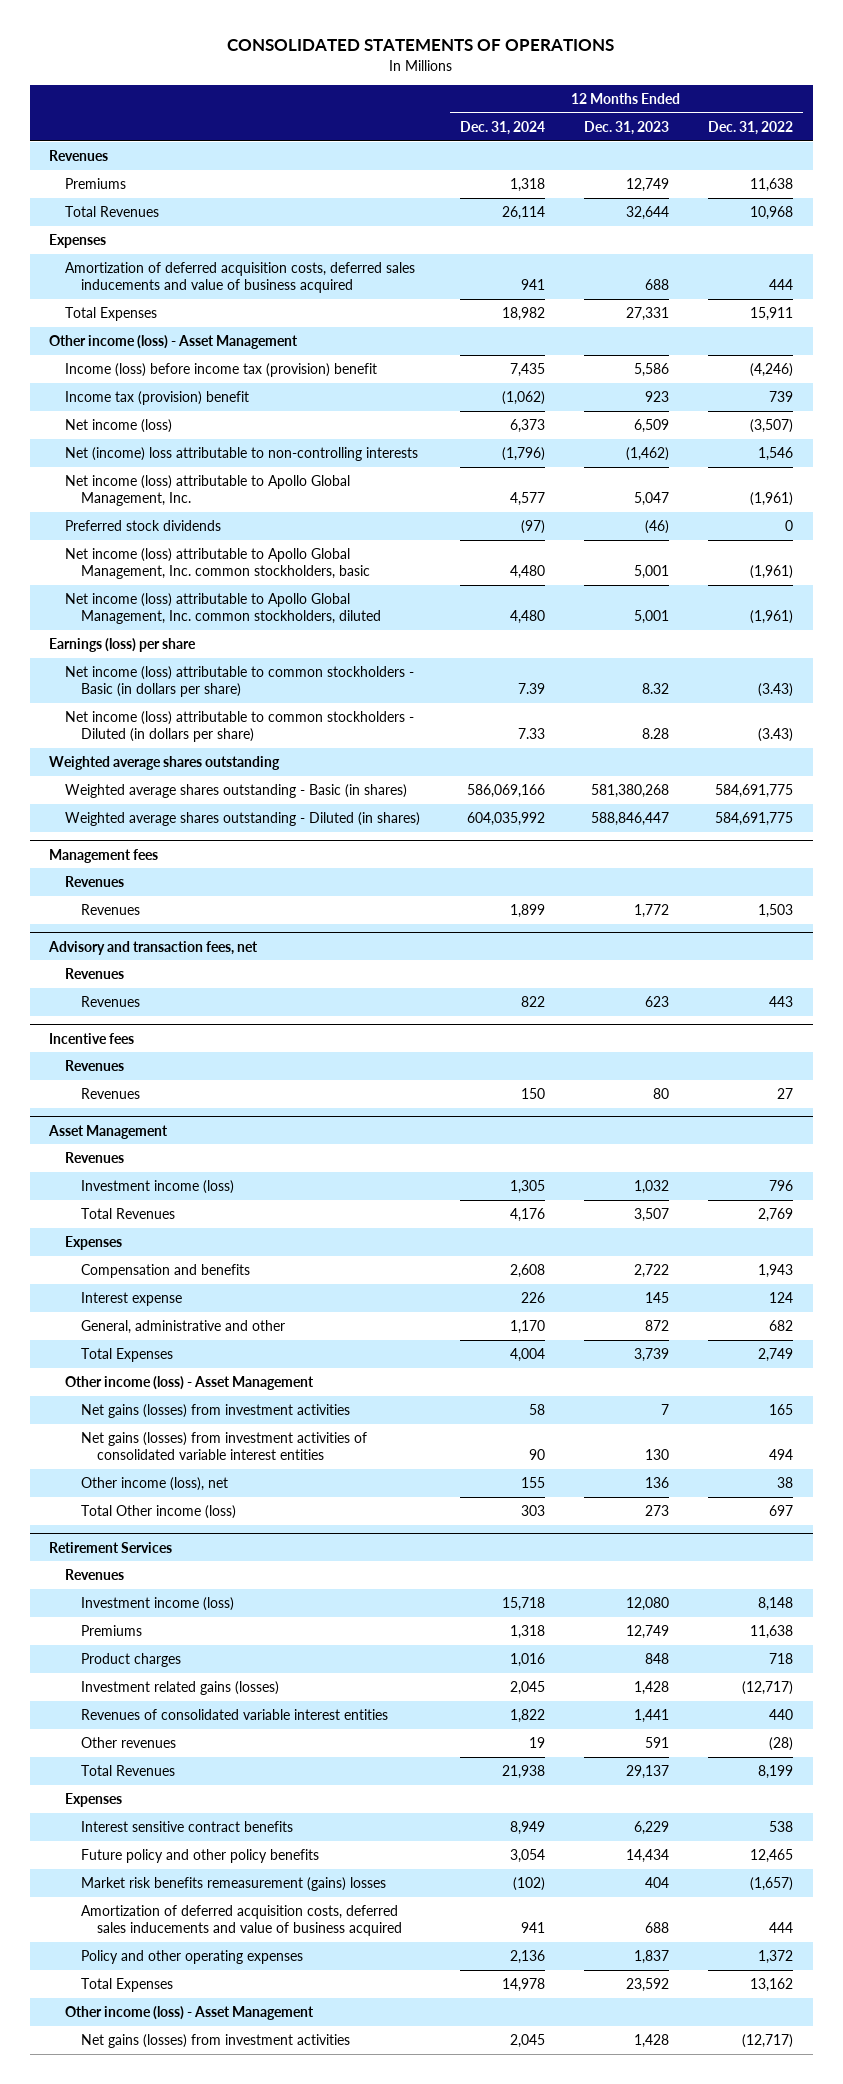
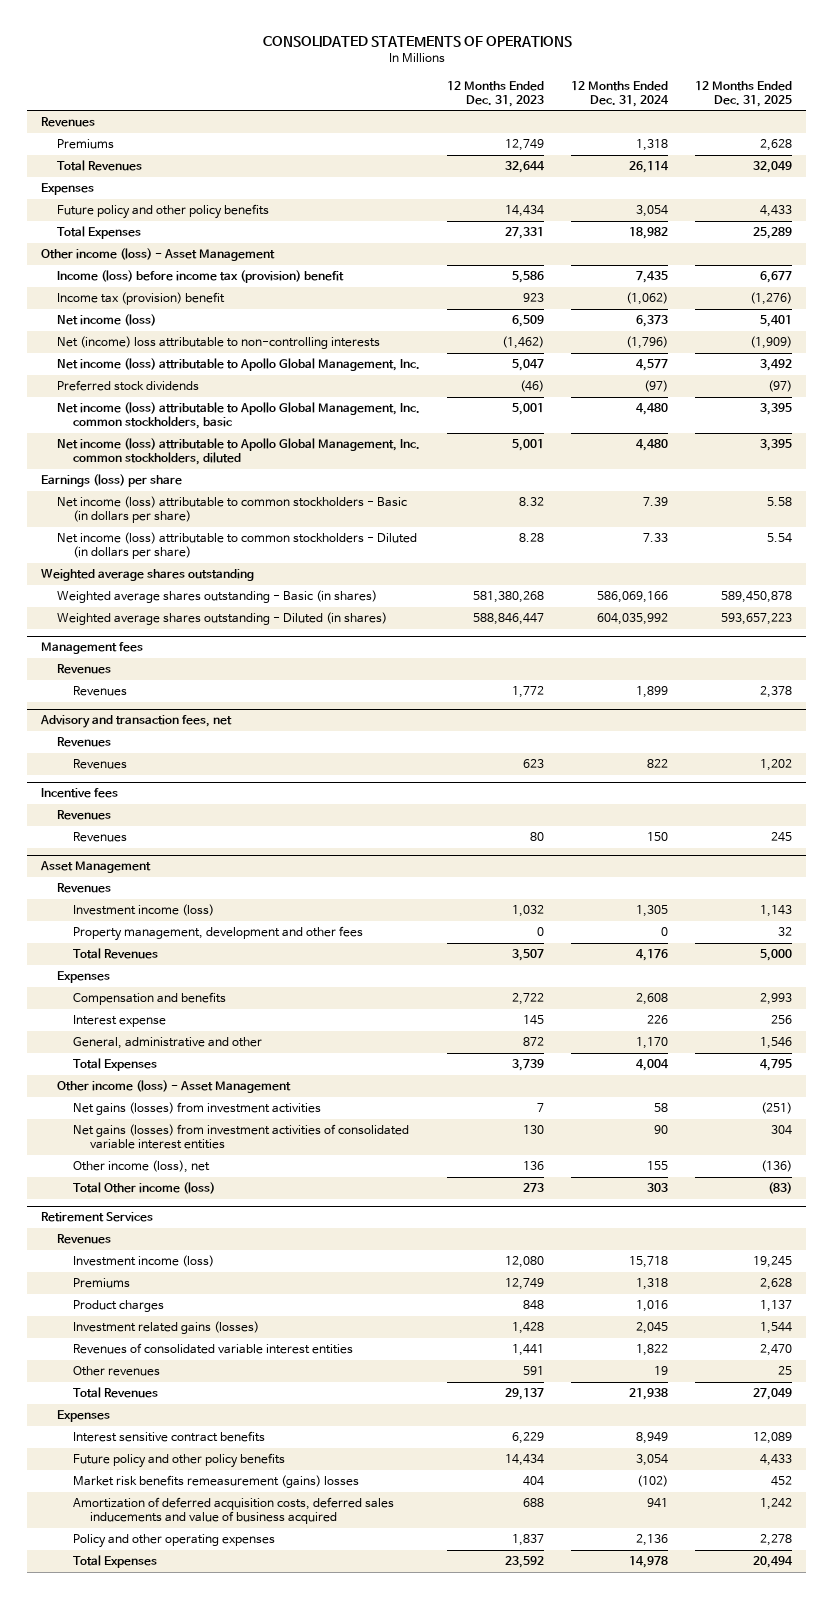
- | 12 Months Ended Dec. 31, 2024 | 12 Months Ended Dec. 31, 2023 | 12 Months Ended Dec. 31, 2022
+ | 12 Months Ended Dec. 31, 2023 | 12 Months Ended Dec. 31, 2024 | 12 Months Ended Dec. 31, 2025
- Amortization of deferred acquisition costs, deferred sales inducements and value of business acquired | 941 | 688 | 444
+ Future policy and other policy benefits | 14,434 | 3,054 | 4,433
@ Asset Management
+ Property management, development and other fees | 0 | 0 | 32
@ Retirement Services
- Other income (loss) - Asset Management
- Net gains (losses) from investment activities | 2,045 | 1,428 | (12,717)

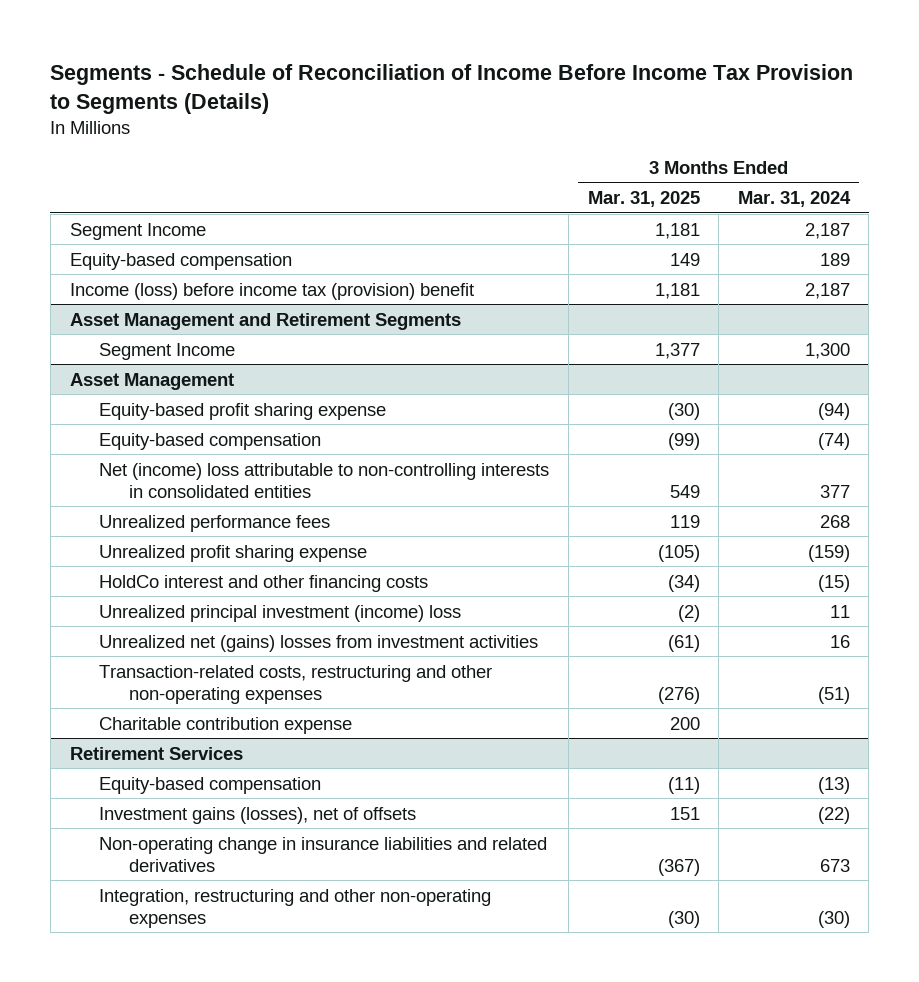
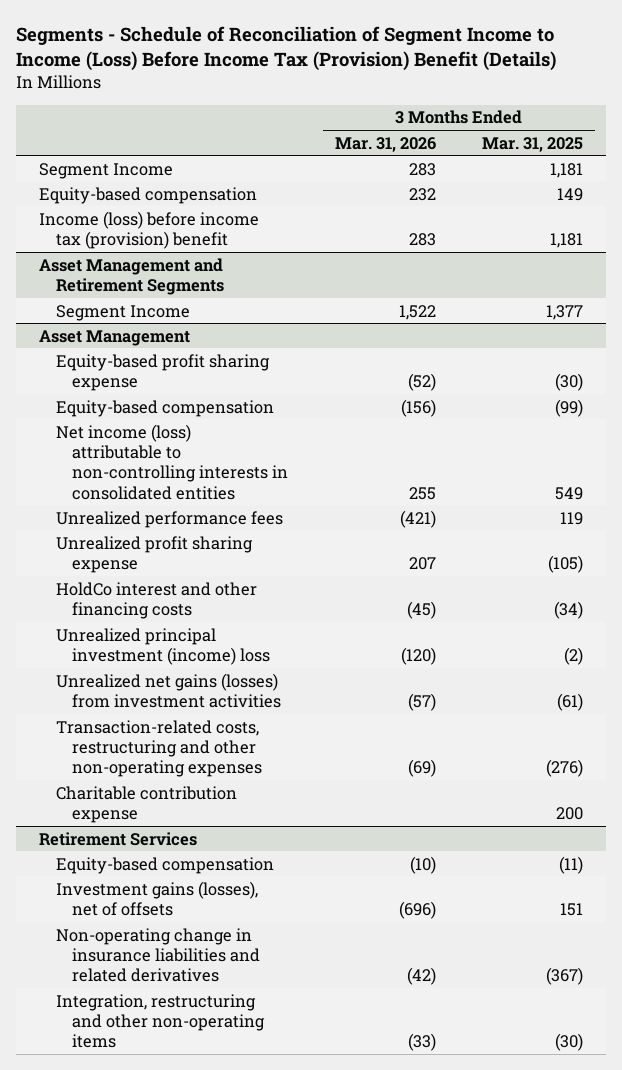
- Segments - Schedule of Reconciliation of Income Before Income Tax Provision to Segments (Details)
+ Segments - Schedule of Reconciliation of Segment Income to Income (Loss) Before Income Tax (Provision) Benefit (Details)
- | 3 Months Ended Mar. 31, 2025 | 3 Months Ended Mar. 31, 2024
+ | 3 Months Ended Mar. 31, 2026 | 3 Months Ended Mar. 31, 2025
@ Asset Management
- Net (income) loss attributable to non-controlling interests in consolidated entities | 549 | 377
+ Net income (loss) attributable to non-controlling interests in consolidated entities | 255 | 549
- Unrealized net (gains) losses from investment activities | (61) | 16
+ Unrealized net gains (losses) from investment activities | (57) | (61)
@ Retirement Services
- Integration, restructuring and other non-operating expenses | (30) | (30)
+ Integration, restructuring and other non-operating items | (33) | (30)

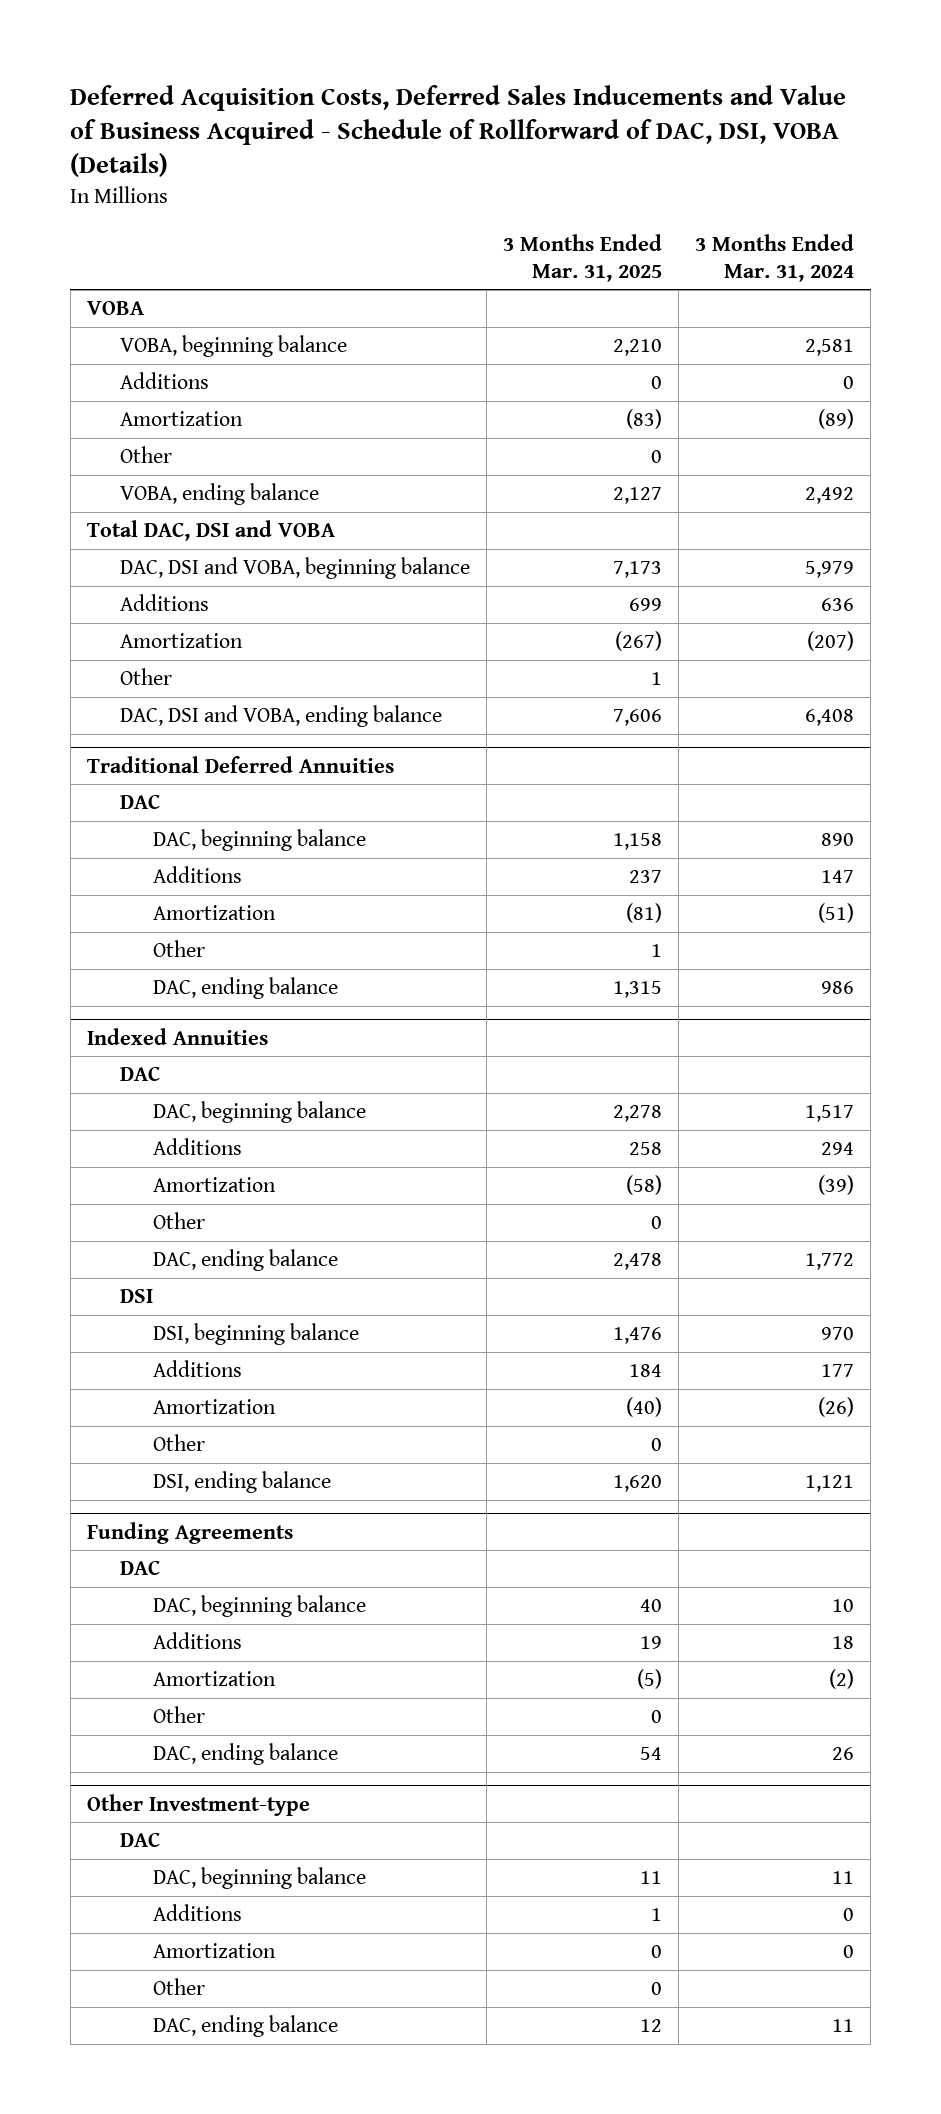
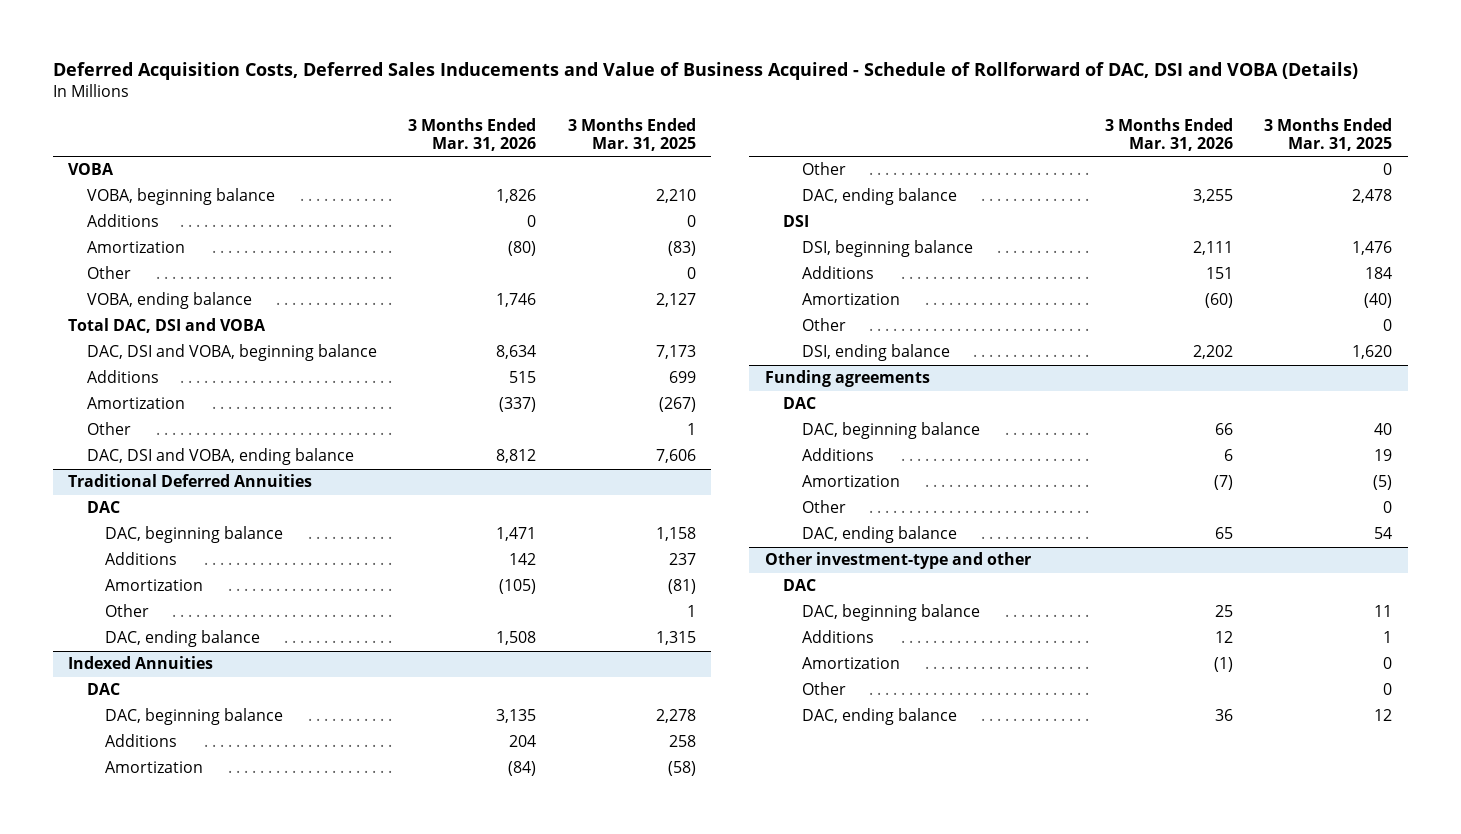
- Deferred Acquisition Costs, Deferred Sales Inducements and Value of Business Acquired - Schedule of Rollforward of DAC, DSI, VOBA (Details)
+ Deferred Acquisition Costs, Deferred Sales Inducements and Value of Business Acquired - Schedule of Rollforward of DAC, DSI and VOBA (Details)
- | 3 Months Ended Mar. 31, 2025 | 3 Months Ended Mar. 31, 2024
+ | 3 Months Ended Mar. 31, 2026 | 3 Months Ended Mar. 31, 2025
- Funding Agreements
+ Funding agreements
- Other Investment-type
+ Other investment-type and other

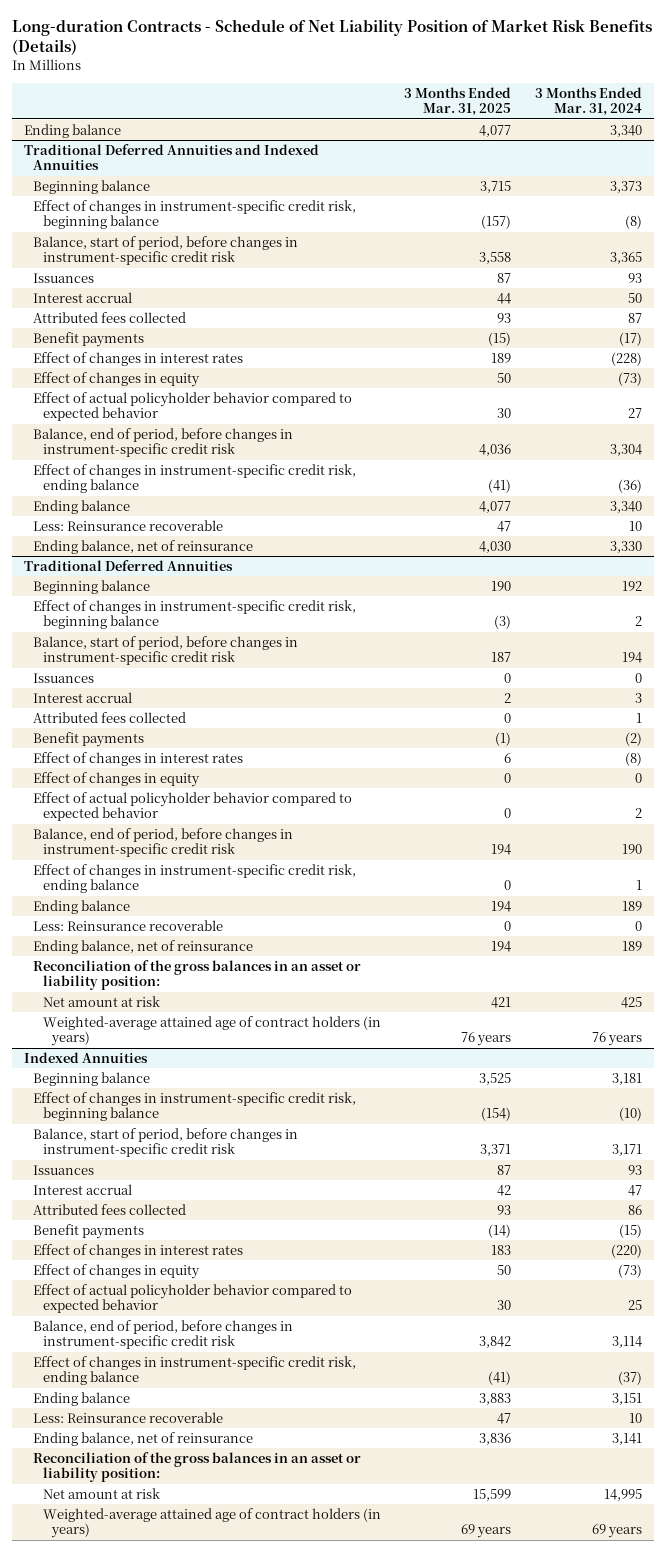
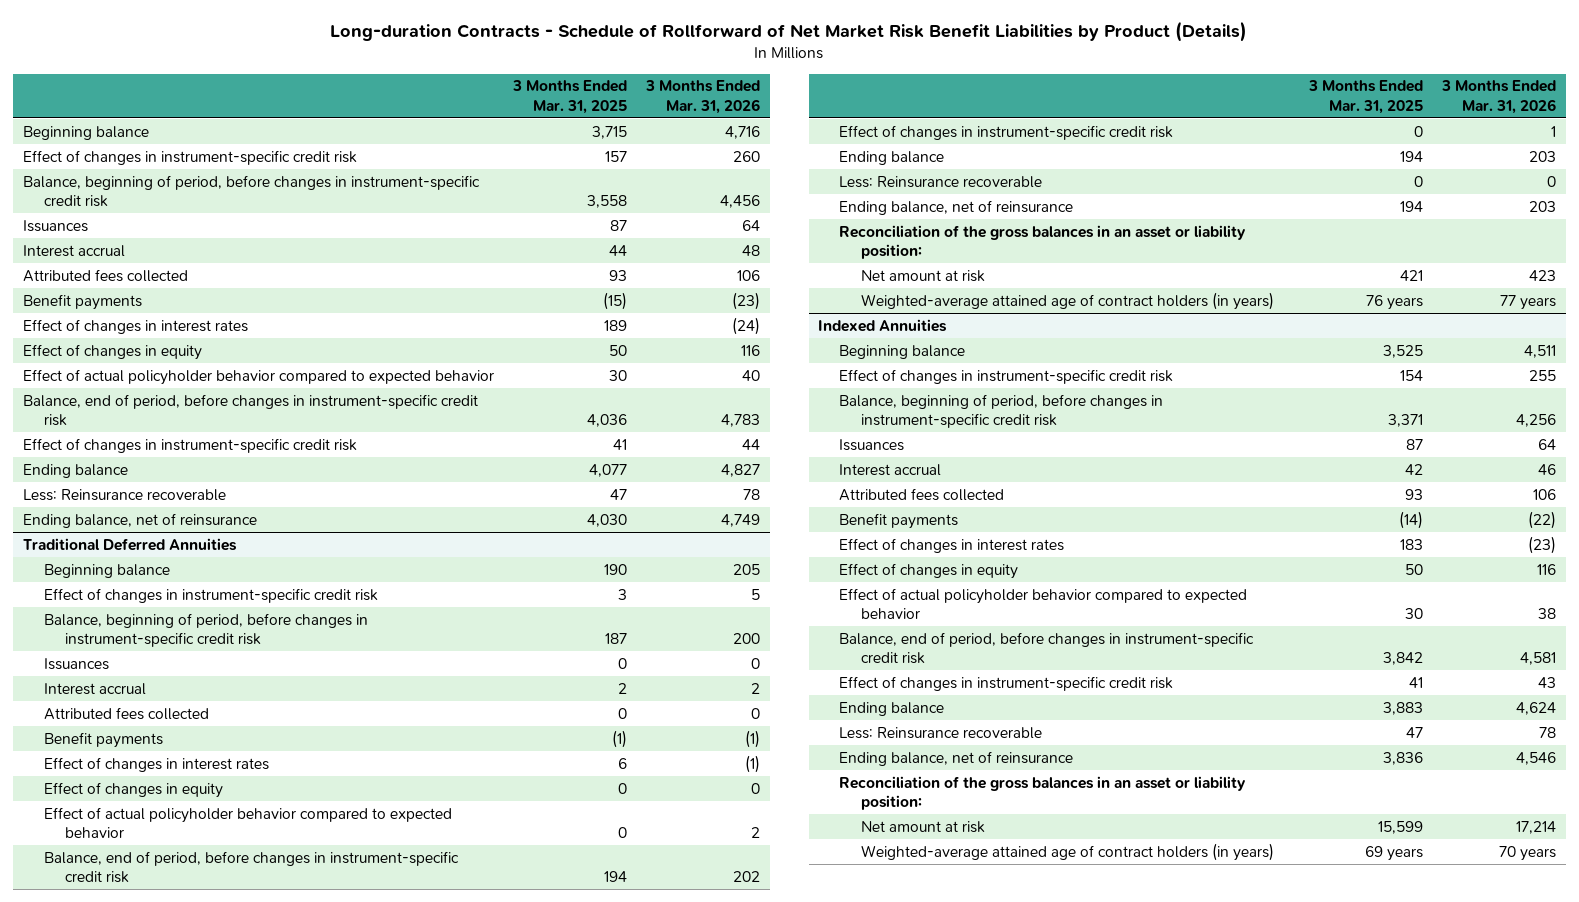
- Long-duration Contracts - Schedule of Net Liability Position of Market Risk Benefits (Details)
+ Long-duration Contracts - Schedule of Rollforward of Net Market Risk Benefit Liabilities by Product (Details)
- | 3 Months Ended Mar. 31, 2025 | 3 Months Ended Mar. 31, 2024
+ | 3 Months Ended Mar. 31, 2025 | 3 Months Ended Mar. 31, 2026
- Ending balance | 4,077 | 3,340
- Traditional Deferred Annuities and Indexed Annuities
- Effect of changes in instrument-specific credit risk, beginning balance | (157) | (8)
- Balance, start of period, before changes in instrument-specific credit risk | 3,558 | 3,365
+ Effect of changes in instrument-specific credit risk | 157 | 260
+ Balance, beginning of period, before changes in instrument-specific credit risk | 3,558 | 4,456
- Effect of changes in instrument-specific credit risk, ending balance | (41) | (36)
+ Effect of changes in instrument-specific credit risk | 41 | 44
@ Traditional Deferred Annuities
- Effect of changes in instrument-specific credit risk, beginning balance | (3) | 2
- Balance, start of period, before changes in instrument-specific credit risk | 187 | 194
+ Effect of changes in instrument-specific credit risk | 3 | 5
+ Balance, beginning of period, before changes in instrument-specific credit risk | 187 | 200
- Effect of changes in instrument-specific credit risk, ending balance | 0 | 1
+ Effect of changes in instrument-specific credit risk | 0 | 1
@ Indexed Annuities
- Effect of changes in instrument-specific credit risk, beginning balance | (154) | (10)
- Balance, start of period, before changes in instrument-specific credit risk | 3,371 | 3,171
+ Effect of changes in instrument-specific credit risk | 154 | 255
+ Balance, beginning of period, before changes in instrument-specific credit risk | 3,371 | 4,256
- Effect of changes in instrument-specific credit risk, ending balance | (41) | (37)
+ Effect of changes in instrument-specific credit risk | 41 | 43

